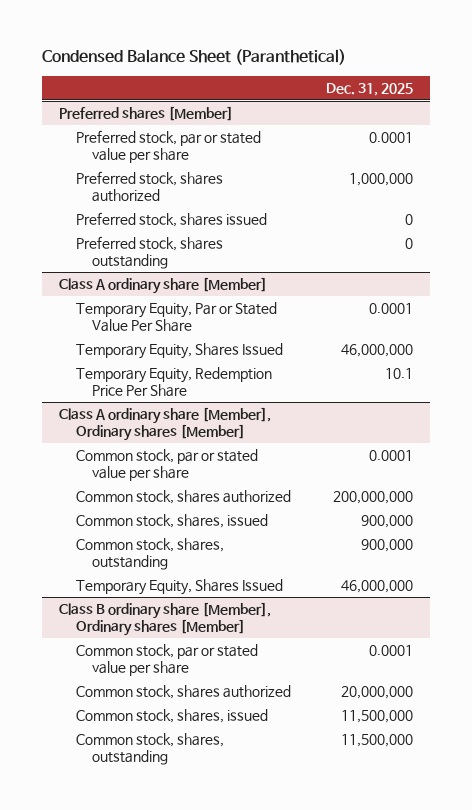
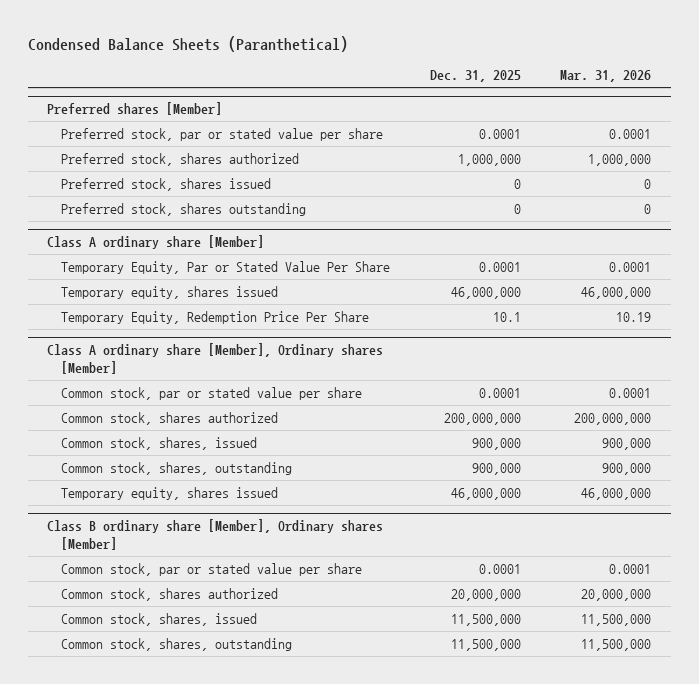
- Condensed Balance Sheet (Paranthetical)
+ Condensed Balance Sheets (Paranthetical)
- | Dec. 31, 2025
+ | Dec. 31, 2025 | Mar. 31, 2026
@ Class A ordinary share [Member]
- Temporary Equity, Shares Issued | 46,000,000
+ Temporary equity, shares issued | 46,000,000 | 46,000,000
@ Class A ordinary share [Member], Ordinary shares [Member]
- Temporary Equity, Shares Issued | 46,000,000
+ Temporary equity, shares issued | 46,000,000 | 46,000,000

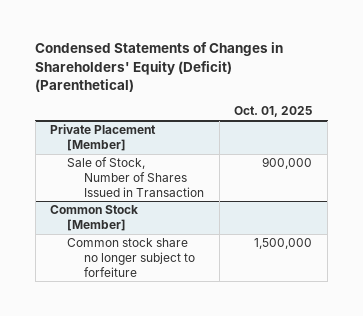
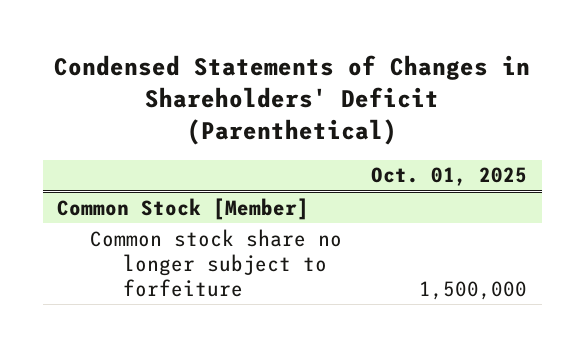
- Condensed Statements of Changes in Shareholders' Equity (Deficit) (Parenthetical)
+ Condensed Statements of Changes in Shareholders' Deficit (Parenthetical)
- Private Placement [Member]
- Sale of Stock, Number of Shares Issued in Transaction | 900,000

